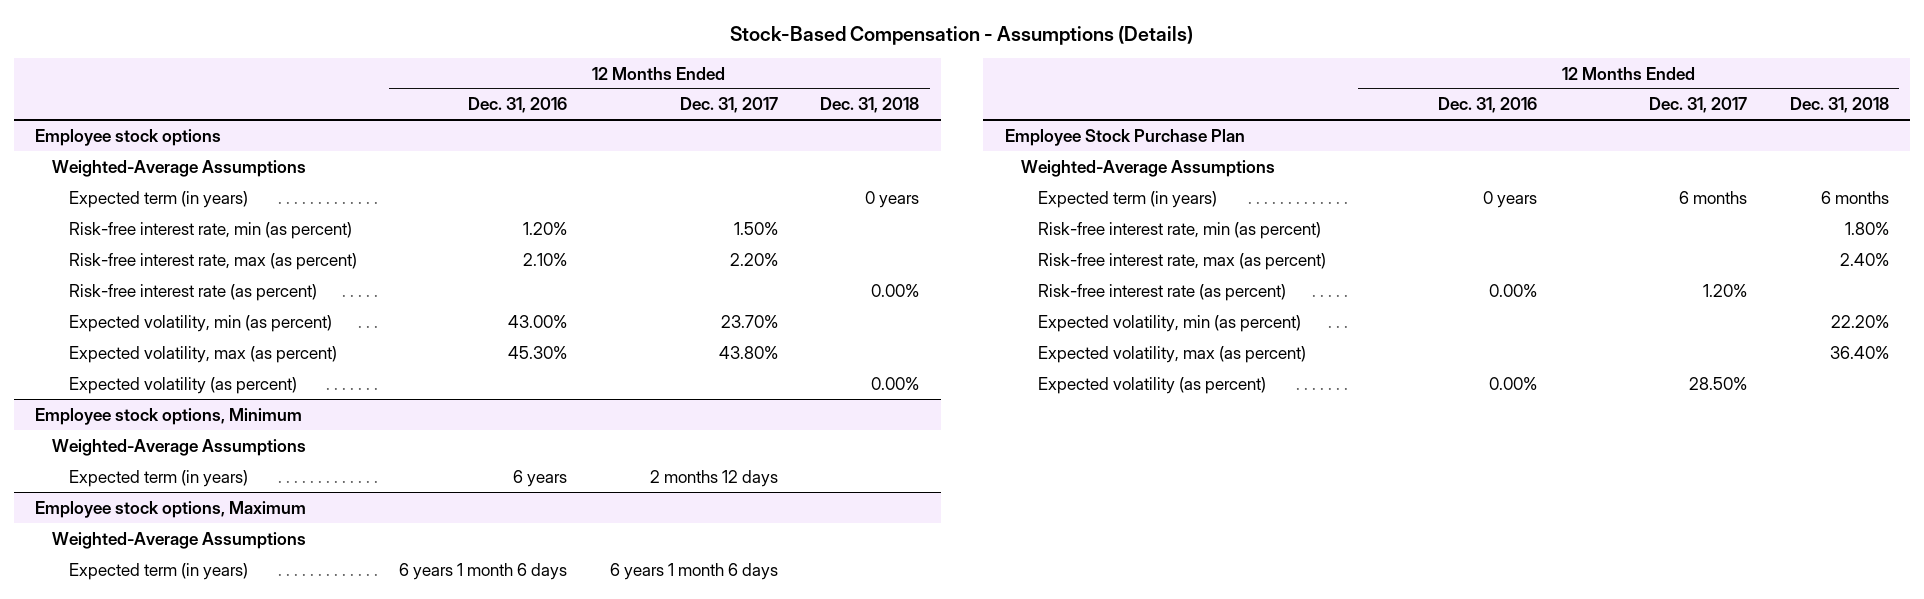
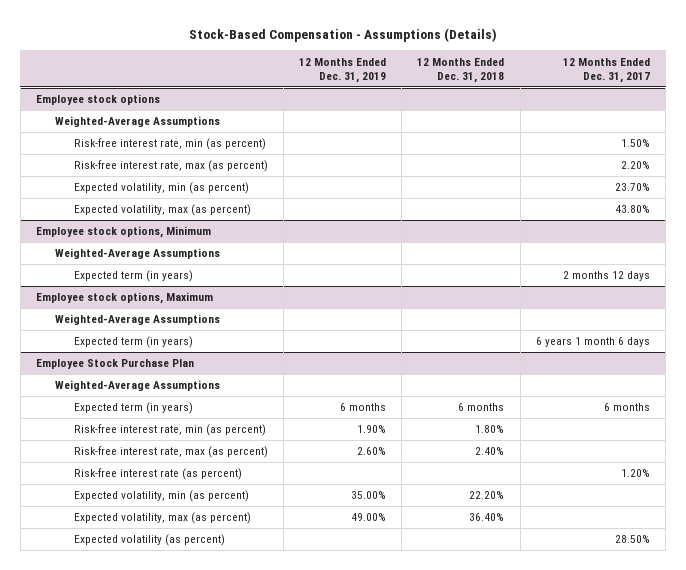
- | 12 Months Ended Dec. 31, 2016 | 12 Months Ended Dec. 31, 2017 | 12 Months Ended Dec. 31, 2018
+ | 12 Months Ended Dec. 31, 2019 | 12 Months Ended Dec. 31, 2018 | 12 Months Ended Dec. 31, 2017
@ Employee stock options
- Expected term (in years) | | | 0 years
- Risk-free interest rate (as percent) | | | 0.00%
- Expected volatility (as percent) | | | 0.00%

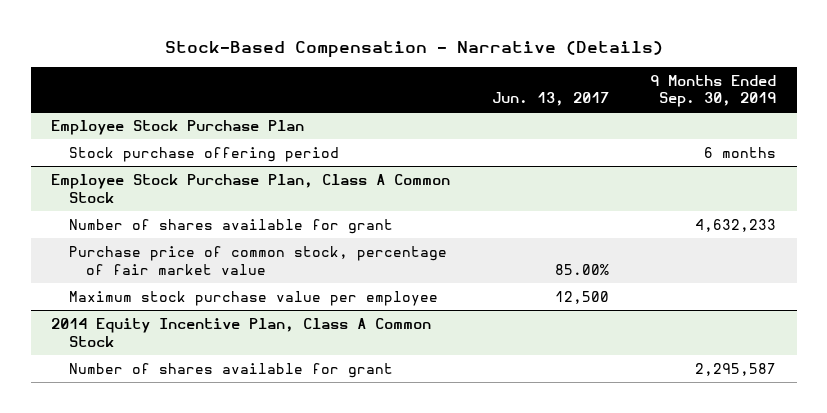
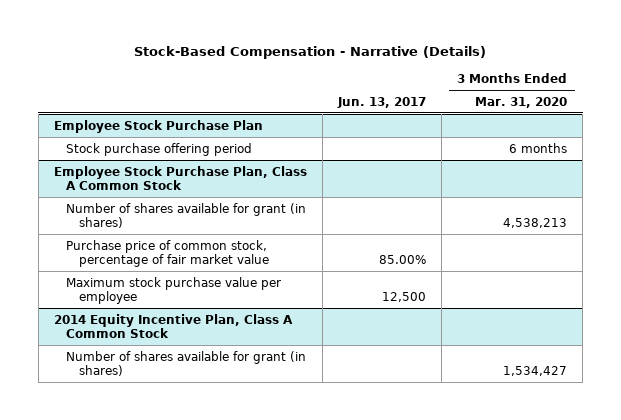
- | Jun. 13, 2017 | 9 Months Ended Sep. 30, 2019
+ | Jun. 13, 2017 | 3 Months Ended Mar. 31, 2020
@ Employee Stock Purchase Plan, Class A Common Stock
- Number of shares available for grant | | 4,632,233
+ Number of shares available for grant (in shares) | | 4,538,213
@ 2014 Equity Incentive Plan, Class A Common Stock
- Number of shares available for grant | | 2,295,587
+ Number of shares available for grant (in shares) | | 1,534,427

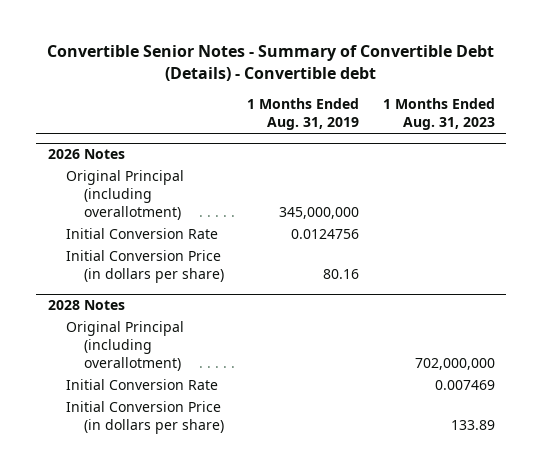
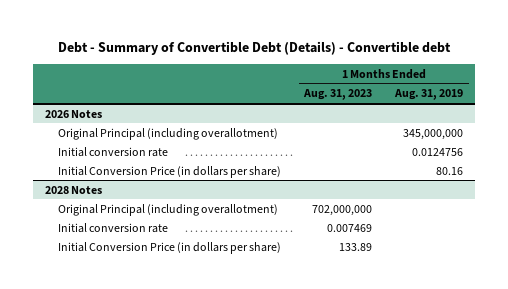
- Convertible Senior Notes - Summary of Convertible Debt (Details) - Convertible debt
+ Debt - Summary of Convertible Debt (Details) - Convertible debt
- | 1 Months Ended Aug. 31, 2019 | 1 Months Ended Aug. 31, 2023
+ | 1 Months Ended Aug. 31, 2023 | 1 Months Ended Aug. 31, 2019
@ 2026 Notes
- Initial Conversion Rate | 0.0124756 |
+ Initial conversion rate | | 0.0124756
@ 2028 Notes
- Initial Conversion Rate | | 0.007469
+ Initial conversion rate | 0.007469 |

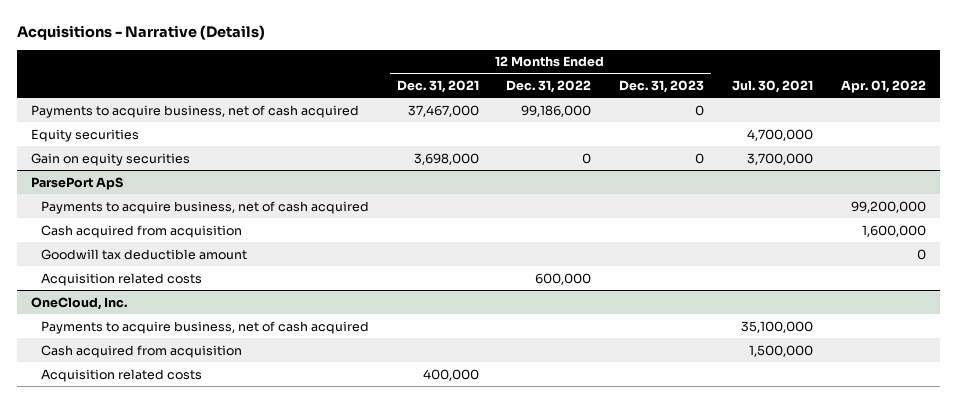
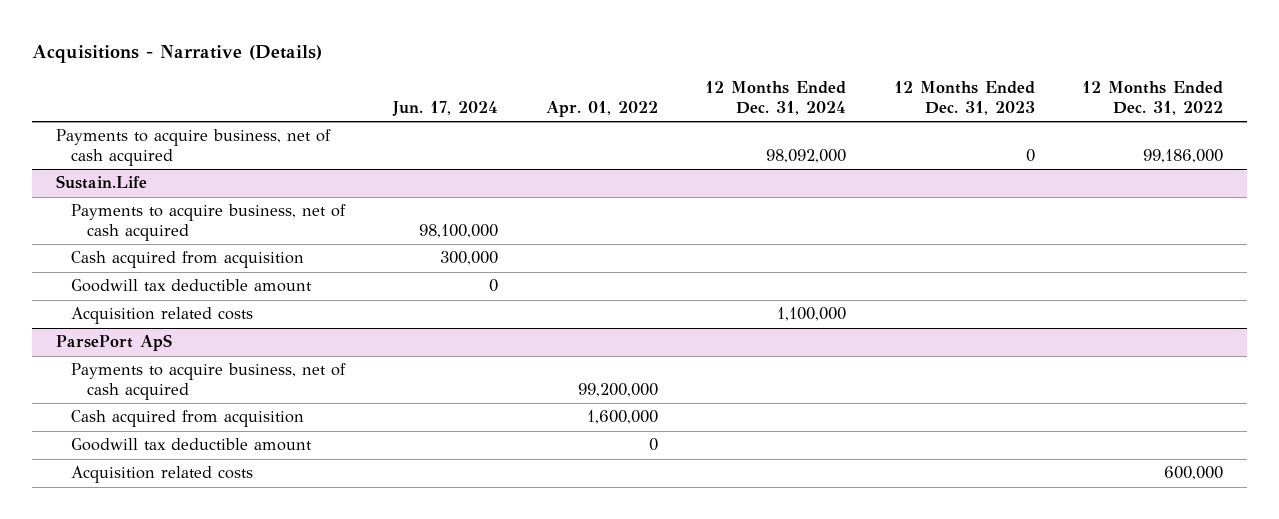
- | 12 Months Ended Dec. 31, 2021 | 12 Months Ended Dec. 31, 2022 | 12 Months Ended Dec. 31, 2023 | Jul. 30, 2021 | Apr. 01, 2022
+ | Jun. 17, 2024 | Apr. 01, 2022 | 12 Months Ended Dec. 31, 2024 | 12 Months Ended Dec. 31, 2023 | 12 Months Ended Dec. 31, 2022
- Equity securities | | | | 4,700,000 |
- Gain on equity securities | 3,698,000 | 0 | 0 | 3,700,000 |
+ Sustain.Life
+ Payments to acquire business, net of cash acquired | 98,100,000 | | | |
+ Cash acquired from acquisition | 300,000 | | | |
+ Goodwill tax deductible amount | 0 | | | |
+ Acquisition related costs | | | 1,100,000 | |
- OneCloud, Inc.
- Payments to acquire business, net of cash acquired | | | | 35,100,000 |
- Cash acquired from acquisition | | | | 1,500,000 |
- Acquisition related costs | 400,000 | | | |

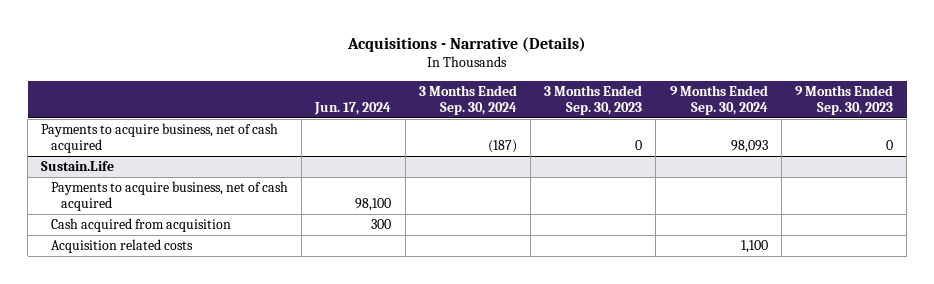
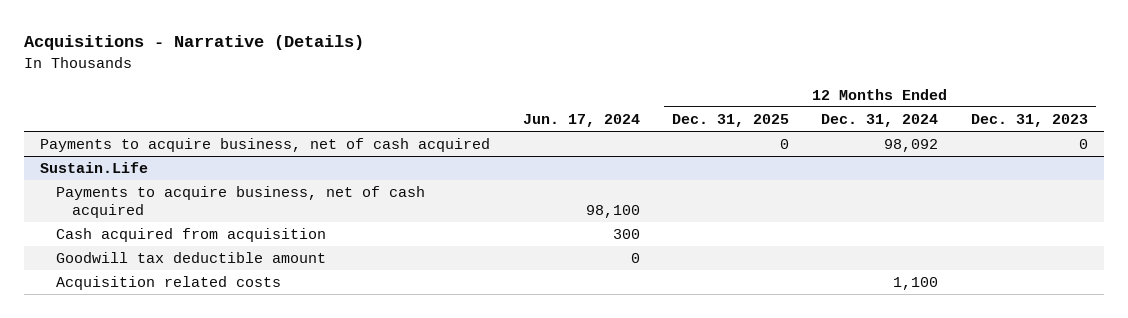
- | Jun. 17, 2024 | 3 Months Ended Sep. 30, 2024 | 3 Months Ended Sep. 30, 2023 | 9 Months Ended Sep. 30, 2024 | 9 Months Ended Sep. 30, 2023
+ | Jun. 17, 2024 | 12 Months Ended Dec. 31, 2025 | 12 Months Ended Dec. 31, 2024 | 12 Months Ended Dec. 31, 2023
@ Sustain.Life
+ Goodwill tax deductible amount | 0 | | |

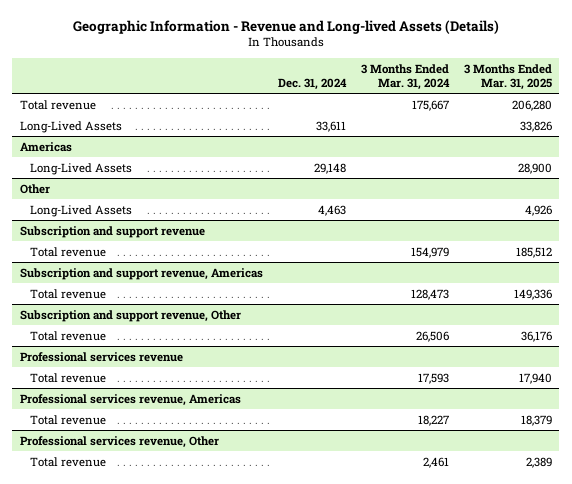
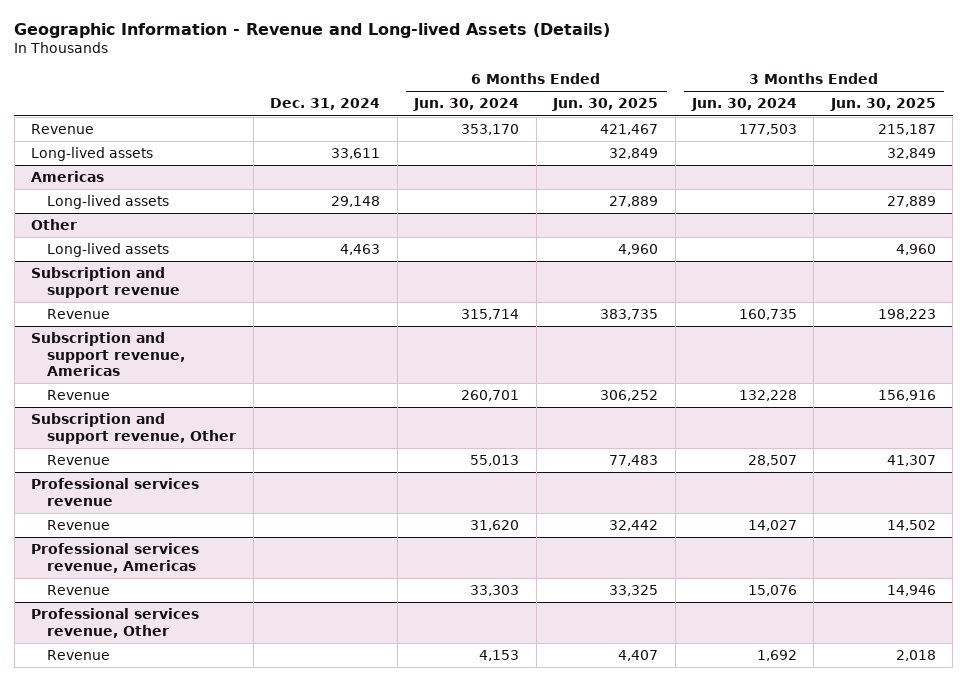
- | Dec. 31, 2024 | 3 Months Ended Mar. 31, 2024 | 3 Months Ended Mar. 31, 2025
+ | Dec. 31, 2024 | 6 Months Ended Jun. 30, 2024 | 6 Months Ended Jun. 30, 2025 | 3 Months Ended Jun. 30, 2024 | 3 Months Ended Jun. 30, 2025
- Total revenue | | 175,667 | 206,280
- Long-Lived Assets | 33,611 | | 33,826
+ Revenue | | 353,170 | 421,467 | 177,503 | 215,187
+ Long-lived assets | 33,611 | | 32,849 | | 32,849
@ Americas
- Long-Lived Assets | 29,148 | | 28,900
+ Long-lived assets | 29,148 | | 27,889 | | 27,889
@ Other
- Long-Lived Assets | 4,463 | | 4,926
+ Long-lived assets | 4,463 | | 4,960 | | 4,960
@ Subscription and support revenue
- Total revenue | | 154,979 | 185,512
+ Revenue | | 315,714 | 383,735 | 160,735 | 198,223
@ Subscription and support revenue, Americas
- Total revenue | | 128,473 | 149,336
+ Revenue | | 260,701 | 306,252 | 132,228 | 156,916
@ Subscription and support revenue, Other
- Total revenue | | 26,506 | 36,176
+ Revenue | | 55,013 | 77,483 | 28,507 | 41,307
@ Professional services revenue
- Total revenue | | 17,593 | 17,940
+ Revenue | | 31,620 | 32,442 | 14,027 | 14,502
@ Professional services revenue, Americas
- Total revenue | | 18,227 | 18,379
+ Revenue | | 33,303 | 33,325 | 15,076 | 14,946
@ Professional services revenue, Other
- Total revenue | | 2,461 | 2,389
+ Revenue | | 4,153 | 4,407 | 1,692 | 2,018

